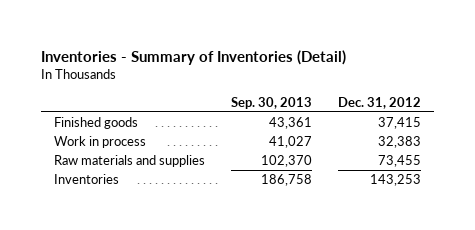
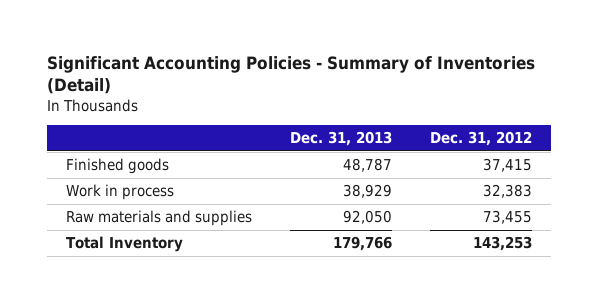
- Inventories - Summary of Inventories (Detail)
+ Significant Accounting Policies - Summary of Inventories (Detail)
- | Sep. 30, 2013 | Dec. 31, 2012
+ | Dec. 31, 2013 | Dec. 31, 2012
- Inventories | 186,758 | 143,253
+ Total Inventory | 179,766 | 143,253

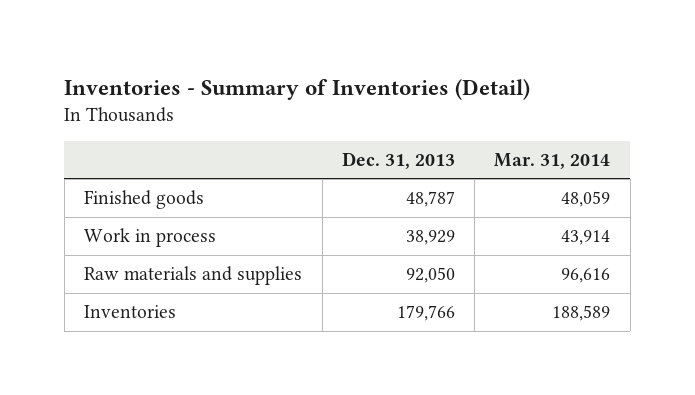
- Significant Accounting Policies - Summary of Inventories (Detail)
+ Inventories - Summary of Inventories (Detail)
- | Dec. 31, 2013 | Dec. 31, 2012
+ | Dec. 31, 2013 | Mar. 31, 2014
- Total Inventory | 179,766 | 143,253
+ Inventories | 179,766 | 188,589

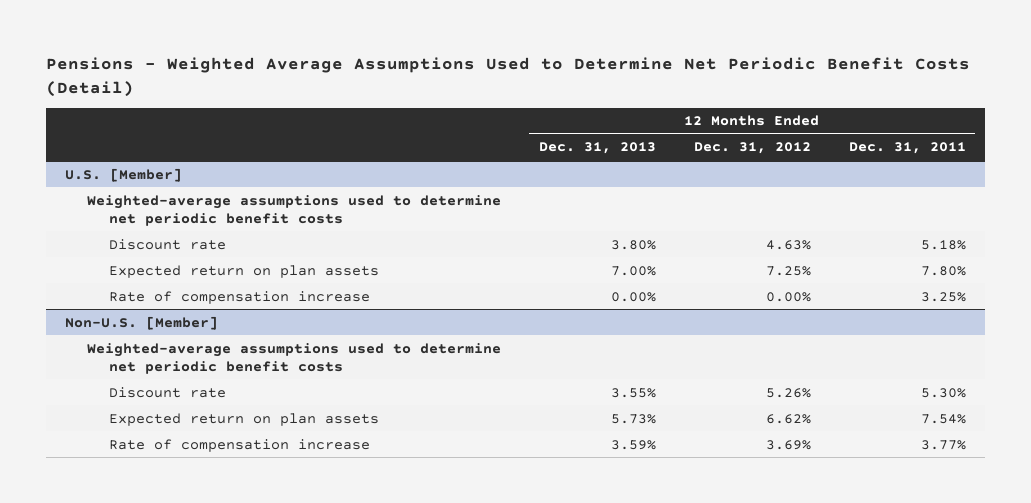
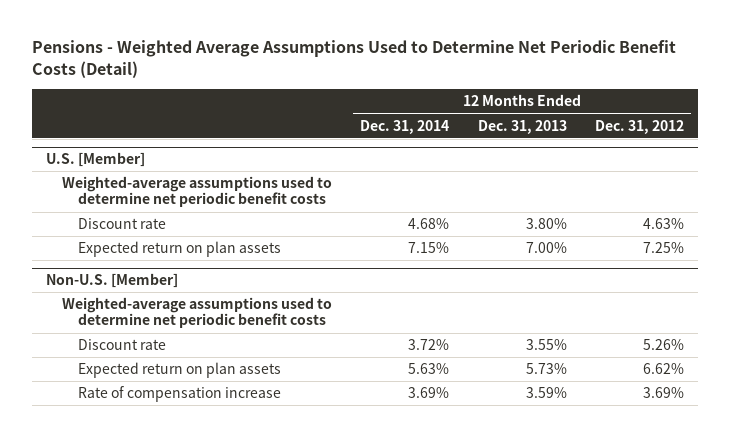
- | 12 Months Ended Dec. 31, 2013 | 12 Months Ended Dec. 31, 2012 | 12 Months Ended Dec. 31, 2011
+ | 12 Months Ended Dec. 31, 2014 | 12 Months Ended Dec. 31, 2013 | 12 Months Ended Dec. 31, 2012
@ U.S. [Member]
- Rate of compensation increase | 0.00% | 0.00% | 3.25%

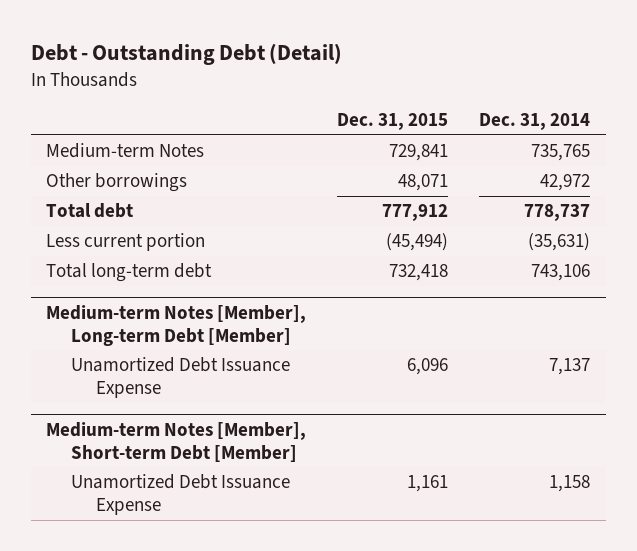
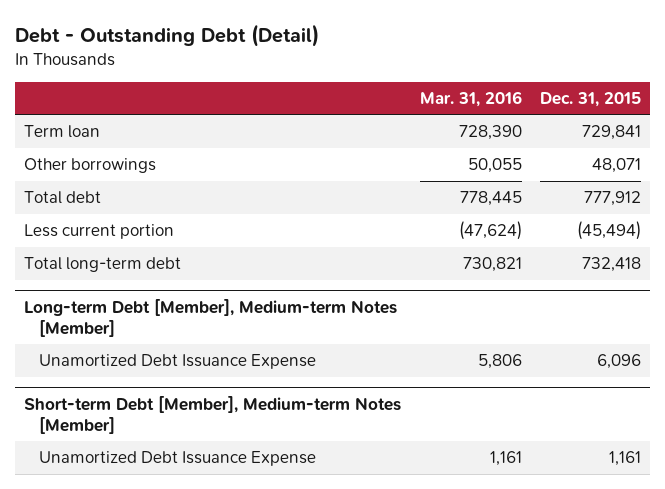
- | Dec. 31, 2015 | Dec. 31, 2014
+ | Mar. 31, 2016 | Dec. 31, 2015
- Medium-term Notes | 729,841 | 735,765
+ Term loan | 728,390 | 729,841
- Medium-term Notes [Member], Long-term Debt [Member]
+ Long-term Debt [Member], Medium-term Notes [Member]
- Medium-term Notes [Member], Short-term Debt [Member]
+ Short-term Debt [Member], Medium-term Notes [Member]

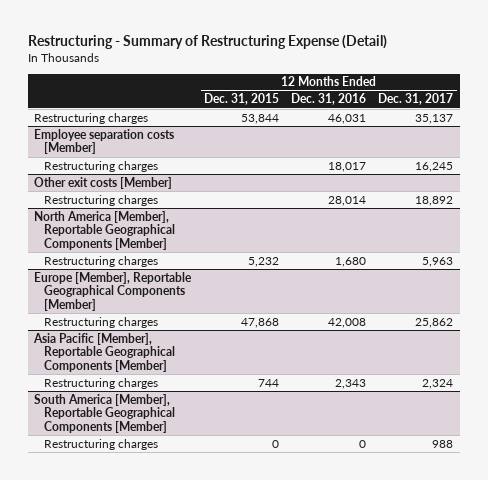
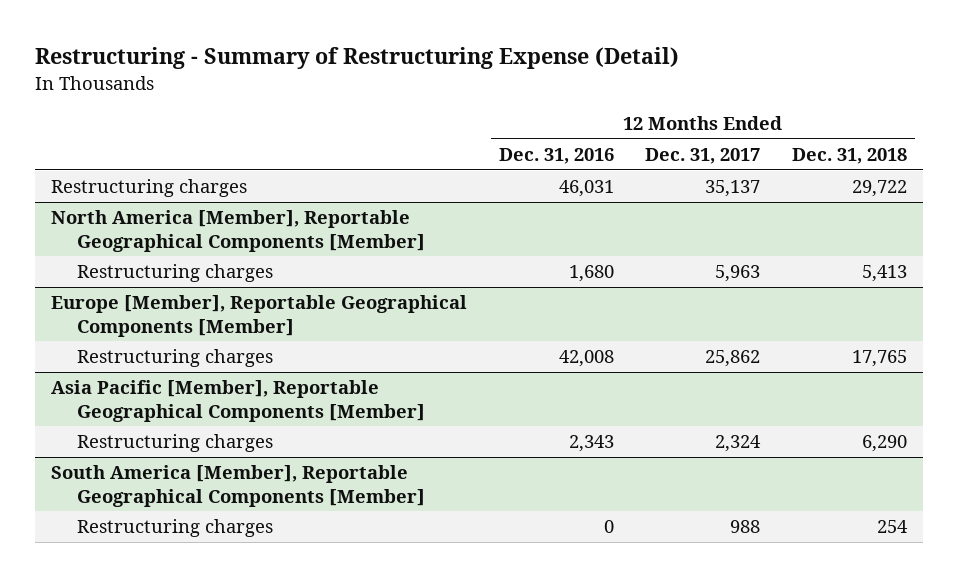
- | 12 Months Ended Dec. 31, 2015 | 12 Months Ended Dec. 31, 2016 | 12 Months Ended Dec. 31, 2017
+ | 12 Months Ended Dec. 31, 2016 | 12 Months Ended Dec. 31, 2017 | 12 Months Ended Dec. 31, 2018
- Employee separation costs [Member]
- Restructuring charges | | 18,017 | 16,245
- Other exit costs [Member]
- Restructuring charges | | 28,014 | 18,892

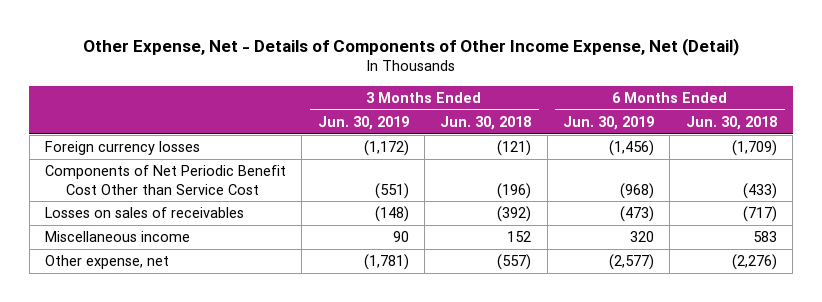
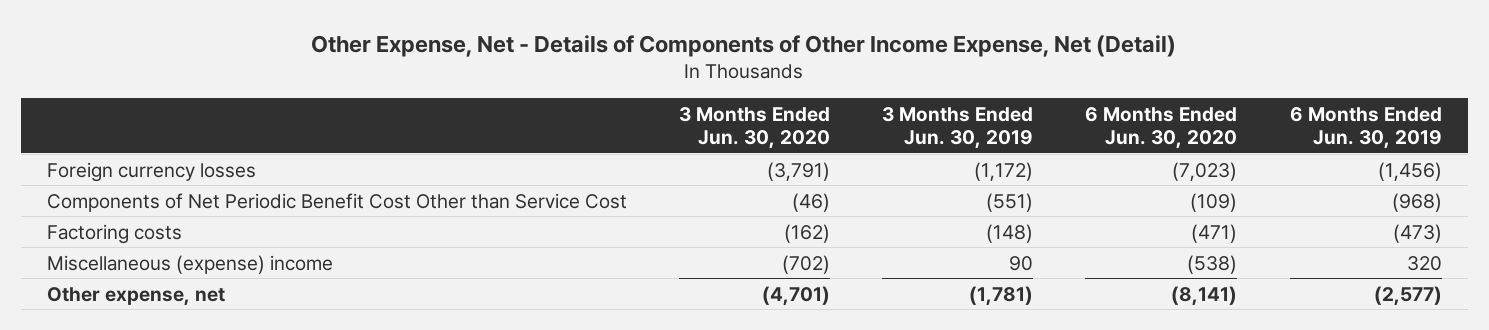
- | 3 Months Ended Jun. 30, 2019 | 3 Months Ended Jun. 30, 2018 | 6 Months Ended Jun. 30, 2019 | 6 Months Ended Jun. 30, 2018
+ | 3 Months Ended Jun. 30, 2020 | 3 Months Ended Jun. 30, 2019 | 6 Months Ended Jun. 30, 2020 | 6 Months Ended Jun. 30, 2019
- Losses on sales of receivables | (148) | (392) | (473) | (717)
- Miscellaneous income | 90 | 152 | 320 | 583
+ Factoring costs | (162) | (148) | (471) | (473)
+ Miscellaneous (expense) income | (702) | 90 | (538) | 320

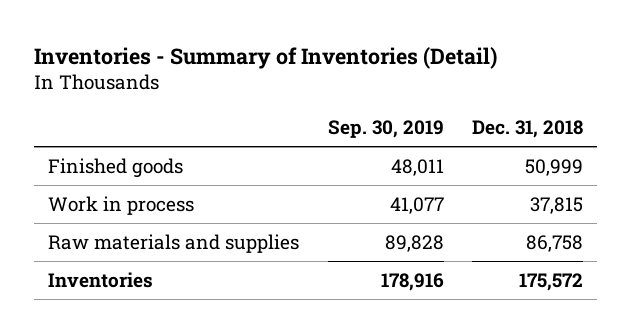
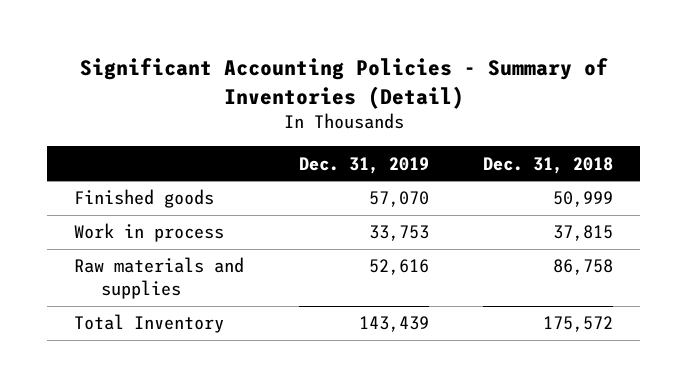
- Inventories - Summary of Inventories (Detail)
+ Significant Accounting Policies - Summary of Inventories (Detail)
- | Sep. 30, 2019 | Dec. 31, 2018
+ | Dec. 31, 2019 | Dec. 31, 2018
- Inventories | 178,916 | 175,572
+ Total Inventory | 143,439 | 175,572

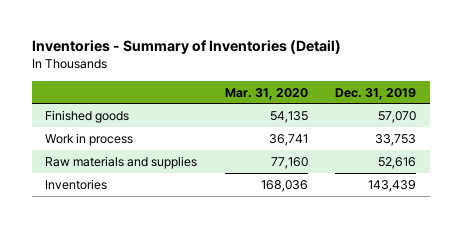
- Significant Accounting Policies - Summary of Inventories (Detail)
+ Inventories - Summary of Inventories (Detail)
- | Dec. 31, 2019 | Dec. 31, 2018
+ | Mar. 31, 2020 | Dec. 31, 2019
- Total Inventory | 143,439 | 175,572
+ Inventories | 168,036 | 143,439

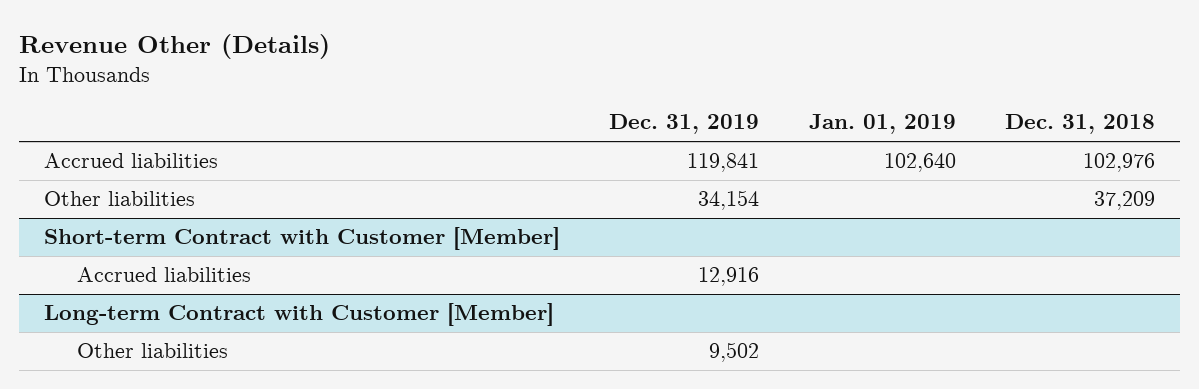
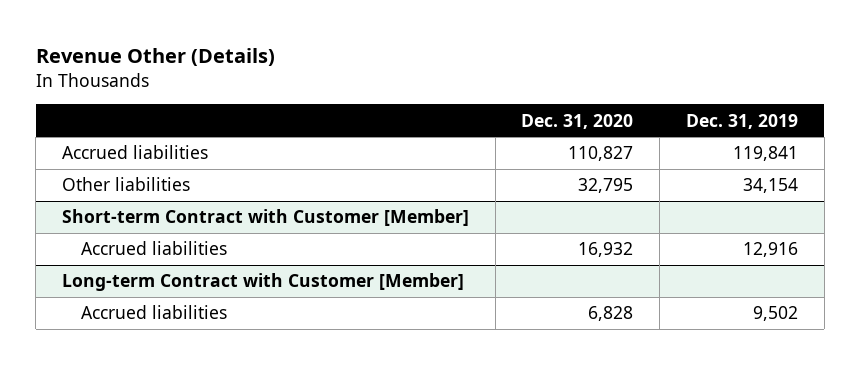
- | Dec. 31, 2019 | Jan. 01, 2019 | Dec. 31, 2018
+ | Dec. 31, 2020 | Dec. 31, 2019
@ Long-term Contract with Customer [Member]
- Other liabilities | 9,502 | |
+ Accrued liabilities | 6,828 | 9,502

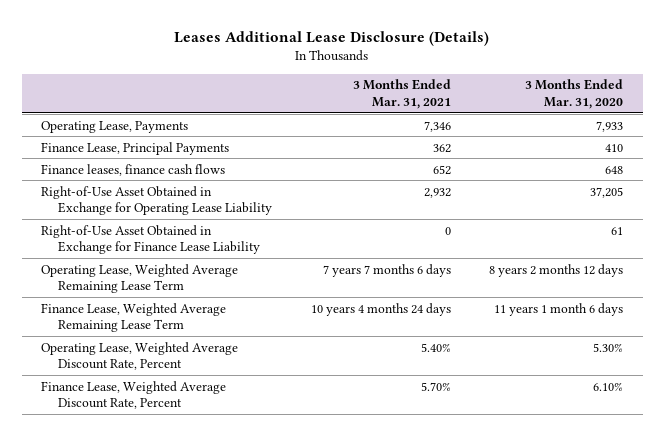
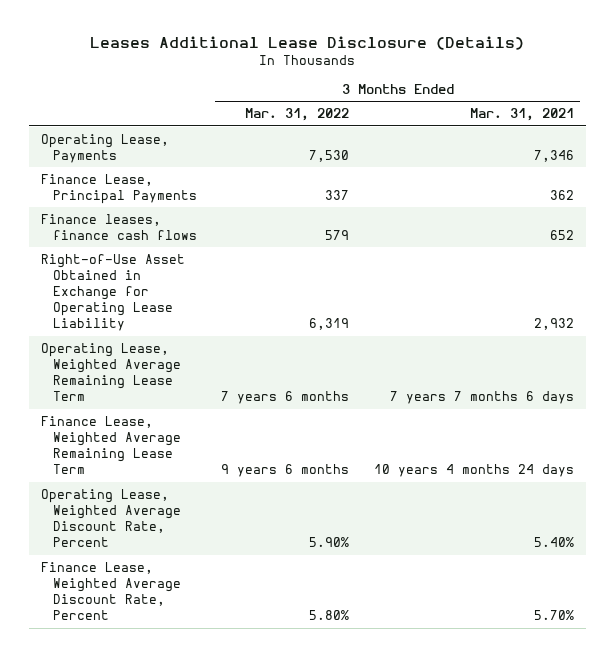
- | 3 Months Ended Mar. 31, 2021 | 3 Months Ended Mar. 31, 2020
+ | 3 Months Ended Mar. 31, 2022 | 3 Months Ended Mar. 31, 2021
- Right-of-Use Asset Obtained in Exchange for Finance Lease Liability | 0 | 61

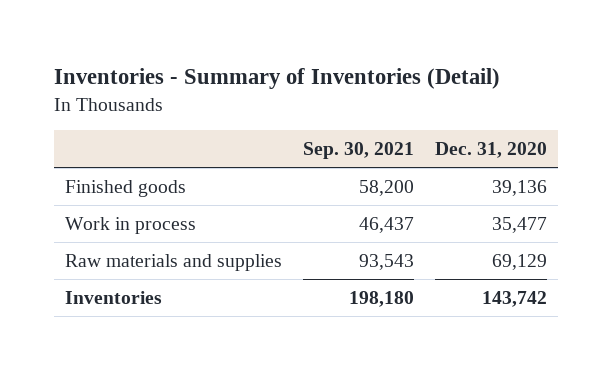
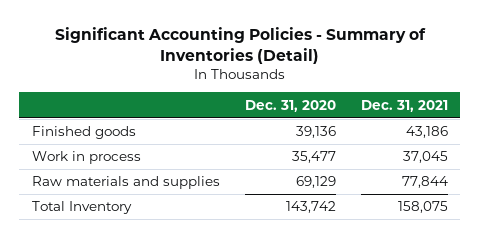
- Inventories - Summary of Inventories (Detail)
+ Significant Accounting Policies - Summary of Inventories (Detail)
- | Sep. 30, 2021 | Dec. 31, 2020
+ | Dec. 31, 2020 | Dec. 31, 2021
- Inventories | 198,180 | 143,742
+ Total Inventory | 143,742 | 158,075

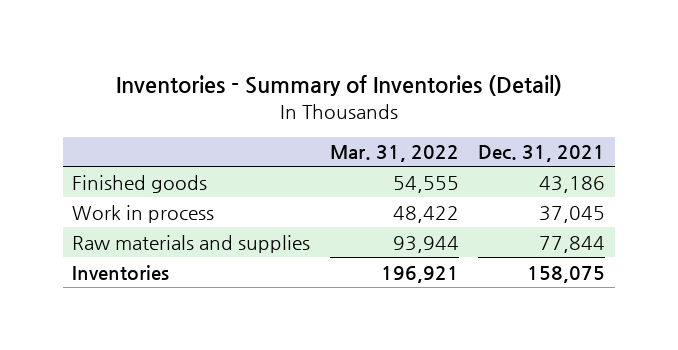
- Significant Accounting Policies - Summary of Inventories (Detail)
+ Inventories - Summary of Inventories (Detail)
- | Dec. 31, 2020 | Dec. 31, 2021
+ | Mar. 31, 2022 | Dec. 31, 2021
- Total Inventory | 143,742 | 158,075
+ Inventories | 196,921 | 158,075

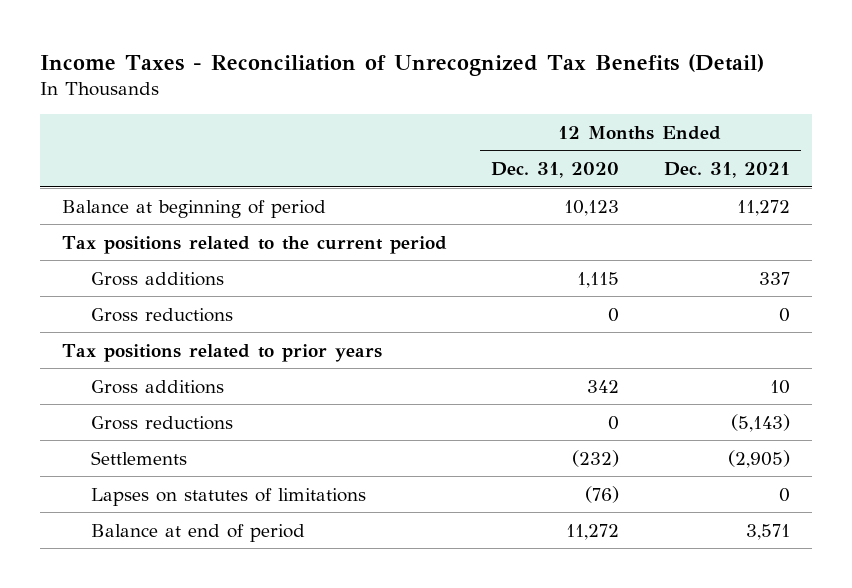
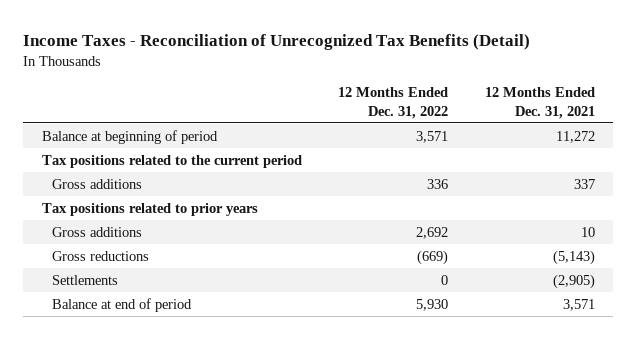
- | 12 Months Ended Dec. 31, 2020 | 12 Months Ended Dec. 31, 2021
+ | 12 Months Ended Dec. 31, 2022 | 12 Months Ended Dec. 31, 2021
- Gross reductions | 0 | 0
- Lapses on statutes of limitations | (76) | 0

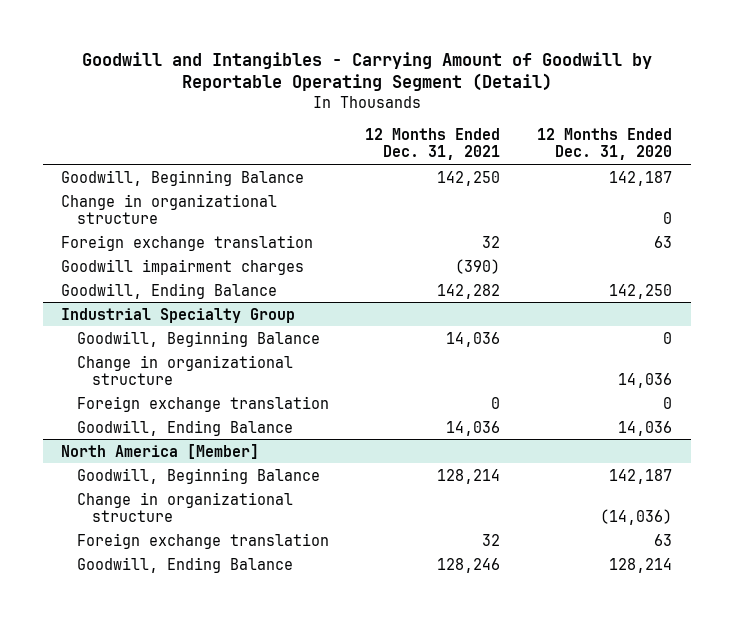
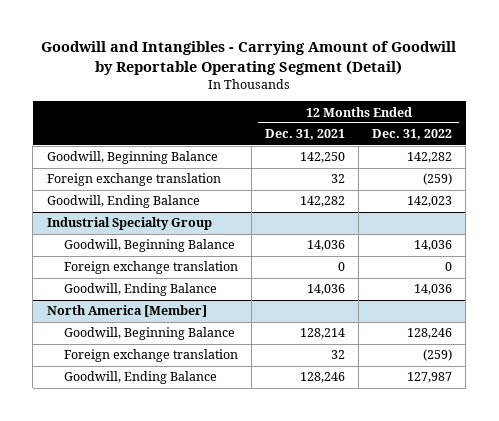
- | 12 Months Ended Dec. 31, 2021 | 12 Months Ended Dec. 31, 2020
+ | 12 Months Ended Dec. 31, 2021 | 12 Months Ended Dec. 31, 2022
- Change in organizational structure | | 0
- Goodwill impairment charges | (390) |
@ Industrial Specialty Group
- Change in organizational structure | | 14,036
@ North America [Member]
- Change in organizational structure | | (14,036)

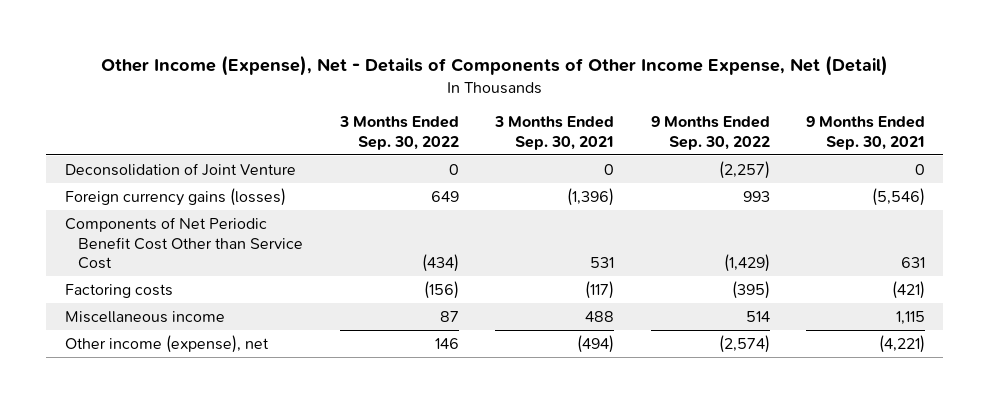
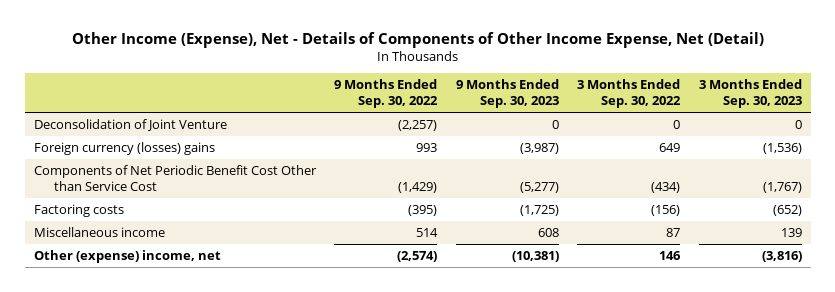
- | 3 Months Ended Sep. 30, 2022 | 3 Months Ended Sep. 30, 2021 | 9 Months Ended Sep. 30, 2022 | 9 Months Ended Sep. 30, 2021
+ | 9 Months Ended Sep. 30, 2022 | 9 Months Ended Sep. 30, 2023 | 3 Months Ended Sep. 30, 2022 | 3 Months Ended Sep. 30, 2023
- Foreign currency gains (losses) | 649 | (1,396) | 993 | (5,546)
+ Foreign currency (losses) gains | 993 | (3,987) | 649 | (1,536)
- Other income (expense), net | 146 | (494) | (2,574) | (4,221)
+ Other (expense) income, net | (2,574) | (10,381) | 146 | (3,816)

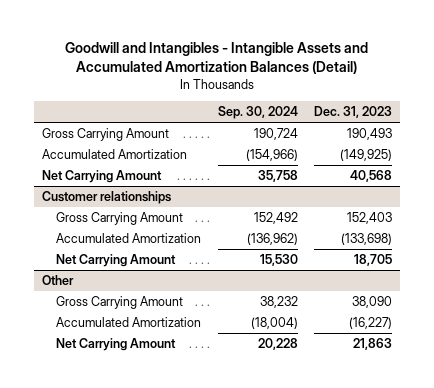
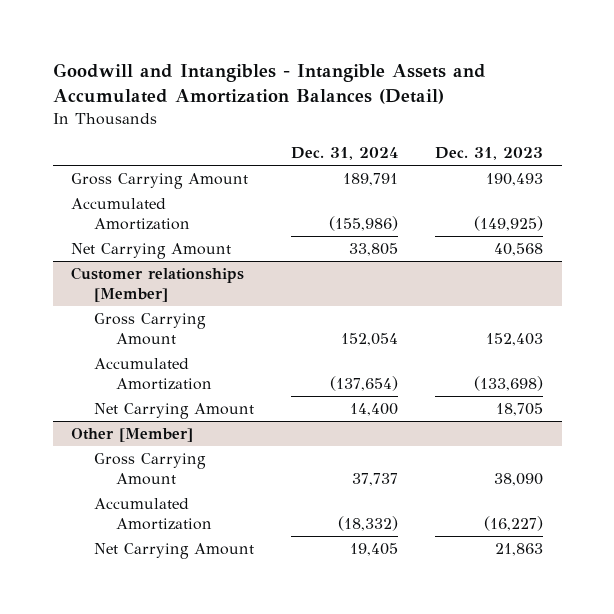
- | Sep. 30, 2024 | Dec. 31, 2023
+ | Dec. 31, 2024 | Dec. 31, 2023
- Customer relationships
+ Customer relationships [Member]
- Other
+ Other [Member]

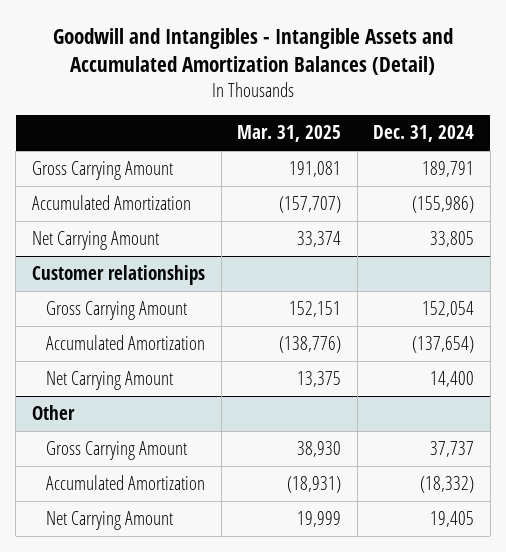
- | Dec. 31, 2024 | Dec. 31, 2023
+ | Mar. 31, 2025 | Dec. 31, 2024
- Customer relationships [Member]
+ Customer relationships
- Other [Member]
+ Other

